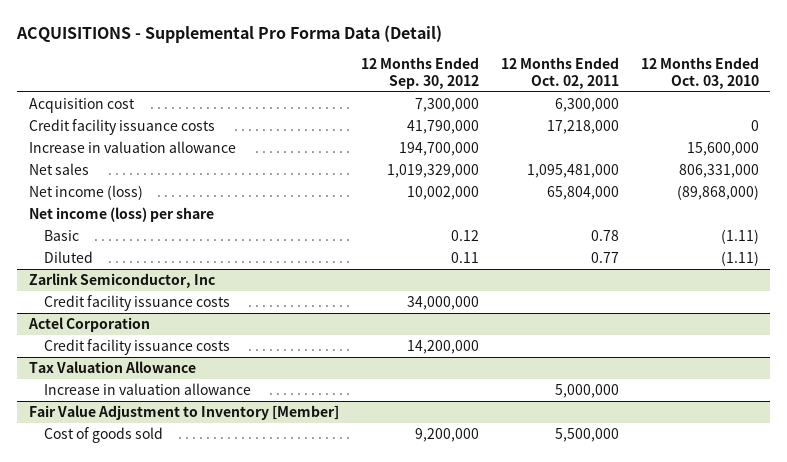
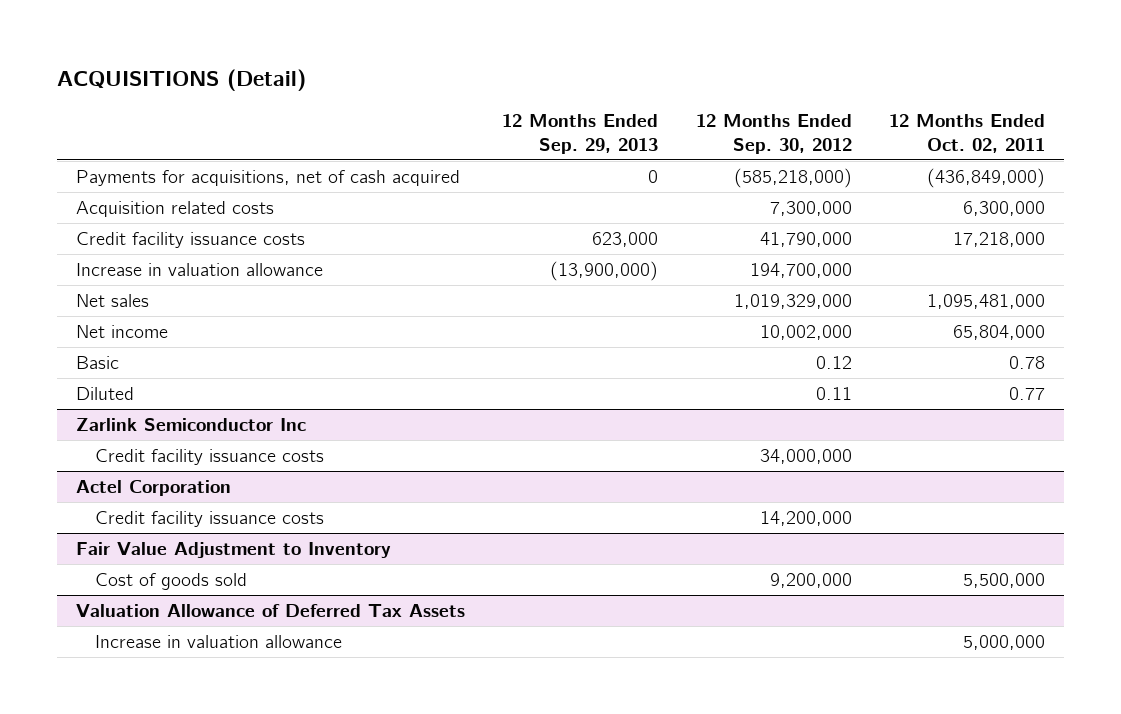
- ACQUISITIONS - Supplemental Pro Forma Data (Detail)
+ ACQUISITIONS (Detail)
- | 12 Months Ended Sep. 30, 2012 | 12 Months Ended Oct. 02, 2011 | 12 Months Ended Oct. 03, 2010
+ | 12 Months Ended Sep. 29, 2013 | 12 Months Ended Sep. 30, 2012 | 12 Months Ended Oct. 02, 2011
- Acquisition cost | 7,300,000 | 6,300,000 |
+ Payments for acquisitions, net of cash acquired | 0 | (585,218,000) | (436,849,000)
+ Acquisition related costs | | 7,300,000 | 6,300,000
- Net income (loss) | 10,002,000 | 65,804,000 | (89,868,000)
- Net income (loss) per share
+ Net income | | 10,002,000 | 65,804,000
- Zarlink Semiconductor, Inc
+ Zarlink Semiconductor Inc
- Tax Valuation Allowance
- Increase in valuation allowance | | 5,000,000 |
- Fair Value Adjustment to Inventory [Member]
+ Fair Value Adjustment to Inventory
+ Valuation Allowance of Deferred Tax Assets
+ Increase in valuation allowance | | | 5,000,000

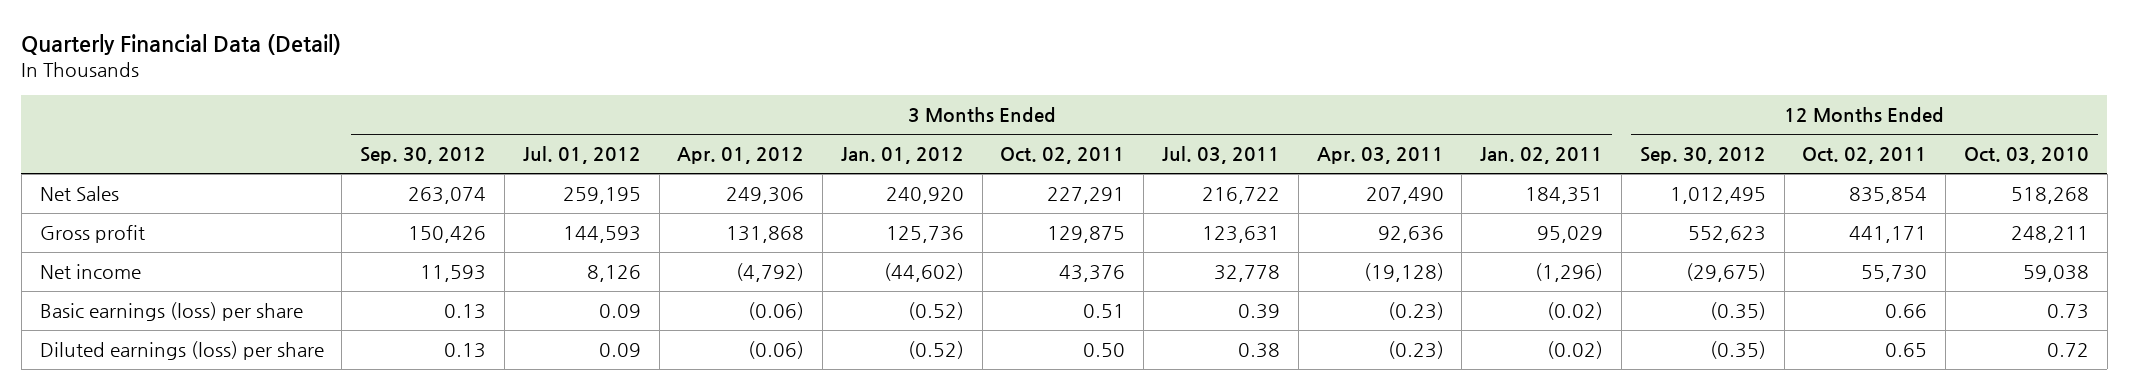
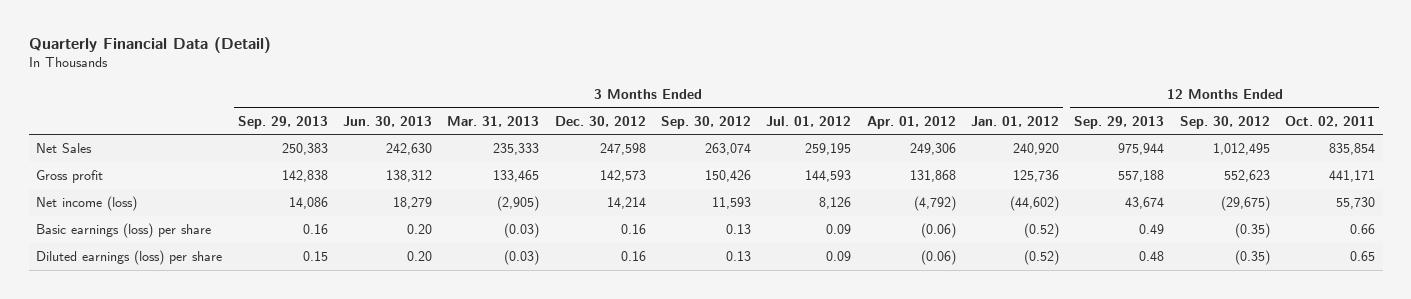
- | 3 Months Ended Sep. 30, 2012 | 3 Months Ended Jul. 01, 2012 | 3 Months Ended Apr. 01, 2012 | 3 Months Ended Jan. 01, 2012 | 3 Months Ended Oct. 02, 2011 | 3 Months Ended Jul. 03, 2011 | 3 Months Ended Apr. 03, 2011 | 3 Months Ended Jan. 02, 2011 | 12 Months Ended Sep. 30, 2012 | 12 Months Ended Oct. 02, 2011 | 12 Months Ended Oct. 03, 2010
+ | 3 Months Ended Sep. 29, 2013 | 3 Months Ended Jun. 30, 2013 | 3 Months Ended Mar. 31, 2013 | 3 Months Ended Dec. 30, 2012 | 3 Months Ended Sep. 30, 2012 | 3 Months Ended Jul. 01, 2012 | 3 Months Ended Apr. 01, 2012 | 3 Months Ended Jan. 01, 2012 | 12 Months Ended Sep. 29, 2013 | 12 Months Ended Sep. 30, 2012 | 12 Months Ended Oct. 02, 2011
- Net income | 11,593 | 8,126 | (4,792) | (44,602) | 43,376 | 32,778 | (19,128) | (1,296) | (29,675) | 55,730 | 59,038
+ Net income (loss) | 14,086 | 18,279 | (2,905) | 14,214 | 11,593 | 8,126 | (4,792) | (44,602) | 43,674 | (29,675) | 55,730

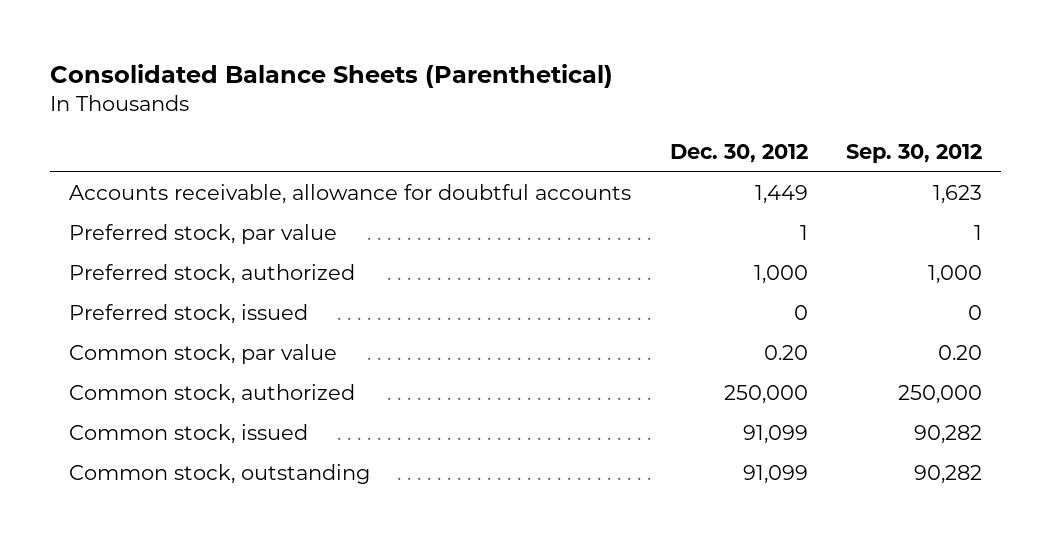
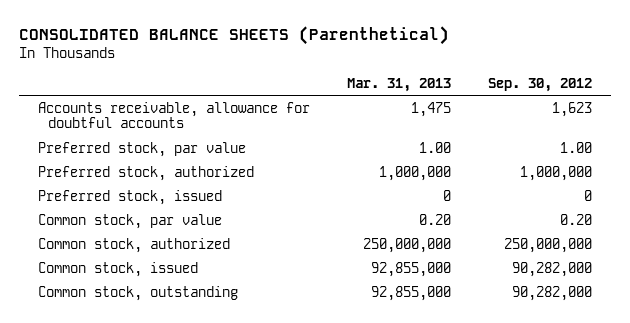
- Consolidated Balance Sheets (Parenthetical)
+ CONSOLIDATED BALANCE SHEETS (Parenthetical)
- | Dec. 30, 2012 | Sep. 30, 2012
+ | Mar. 31, 2013 | Sep. 30, 2012
- Preferred stock, par value | 1 | 1
- Preferred stock, authorized | 1,000 | 1,000
+ Preferred stock, par value | 1.00 | 1.00
+ Preferred stock, authorized | 1,000,000 | 1,000,000
- Common stock, authorized | 250,000 | 250,000
- Common stock, issued | 91,099 | 90,282
- Common stock, outstanding | 91,099 | 90,282
+ Common stock, authorized | 250,000,000 | 250,000,000
+ Common stock, issued | 92,855,000 | 90,282,000
+ Common stock, outstanding | 92,855,000 | 90,282,000

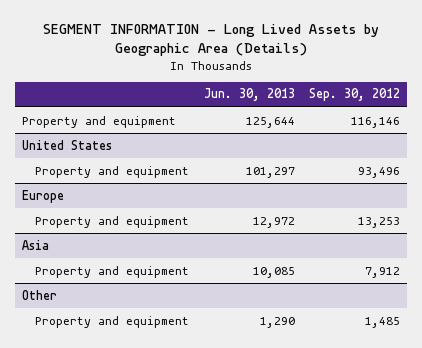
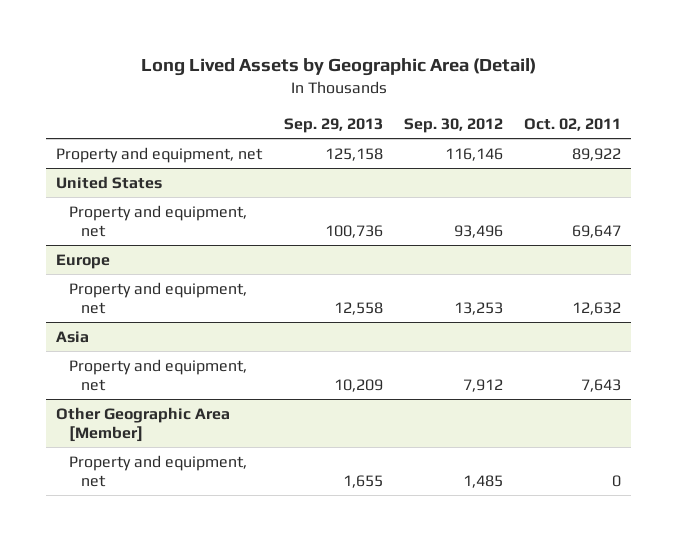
- SEGMENT INFORMATION - Long Lived Assets by Geographic Area (Details)
+ Long Lived Assets by Geographic Area (Detail)
- | Jun. 30, 2013 | Sep. 30, 2012
+ | Sep. 29, 2013 | Sep. 30, 2012 | Oct. 02, 2011
- Property and equipment | 125,644 | 116,146
+ Property and equipment, net | 125,158 | 116,146 | 89,922
@ United States
- Property and equipment | 101,297 | 93,496
+ Property and equipment, net | 100,736 | 93,496 | 69,647
@ Europe
- Property and equipment | 12,972 | 13,253
+ Property and equipment, net | 12,558 | 13,253 | 12,632
@ Asia
- Property and equipment | 10,085 | 7,912
- Other
- Property and equipment | 1,290 | 1,485
@ Asia
+ Property and equipment, net | 10,209 | 7,912 | 7,643
+ Other Geographic Area [Member]
+ Property and equipment, net | 1,655 | 1,485 | 0

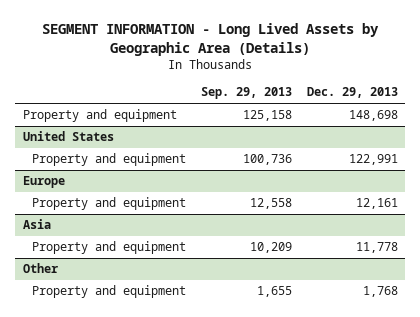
- Long Lived Assets by Geographic Area (Detail)
+ SEGMENT INFORMATION - Long Lived Assets by Geographic Area (Details)
- | Sep. 29, 2013 | Sep. 30, 2012 | Oct. 02, 2011
+ | Sep. 29, 2013 | Dec. 29, 2013
- Property and equipment, net | 125,158 | 116,146 | 89,922
+ Property and equipment | 125,158 | 148,698
@ United States
- Property and equipment, net | 100,736 | 93,496 | 69,647
+ Property and equipment | 100,736 | 122,991
@ Europe
- Property and equipment, net | 12,558 | 13,253 | 12,632
+ Property and equipment | 12,558 | 12,161
@ Asia
- Property and equipment, net | 10,209 | 7,912 | 7,643
- Other Geographic Area [Member]
- Property and equipment, net | 1,655 | 1,485 | 0
@ Asia
+ Property and equipment | 10,209 | 11,778
+ Other
+ Property and equipment | 1,655 | 1,768

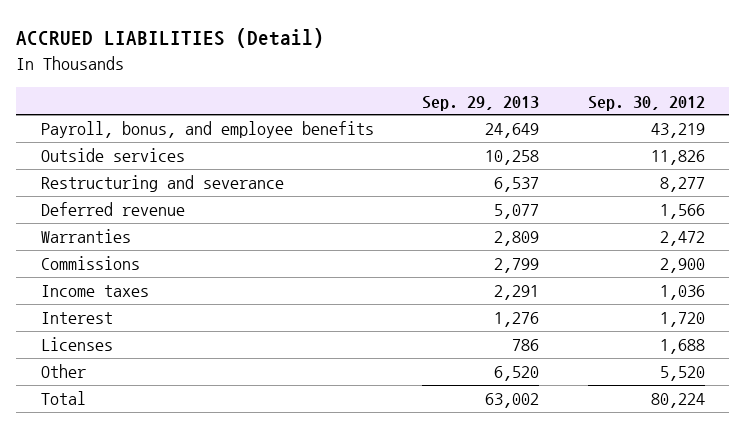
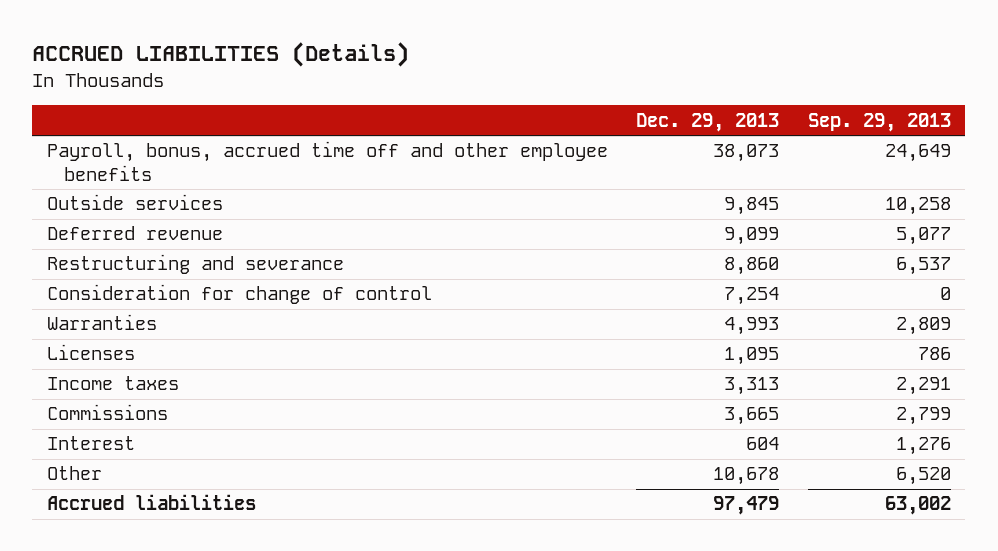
- ACCRUED LIABILITIES (Detail)
+ ACCRUED LIABILITIES (Details)
- | Sep. 29, 2013 | Sep. 30, 2012
+ | Dec. 29, 2013 | Sep. 29, 2013
- Payroll, bonus, and employee benefits | 24,649 | 43,219
+ Payroll, bonus, accrued time off and other employee benefits | 38,073 | 24,649
moved down: Restructuring and severance | 8,860 | 6,537
+ Consideration for change of control | 7,254 | 0
moved up: Licenses | 1,095 | 786
moved down: Commissions | 3,665 | 2,799
- Total | 63,002 | 80,224
+ Accrued liabilities | 97,479 | 63,002

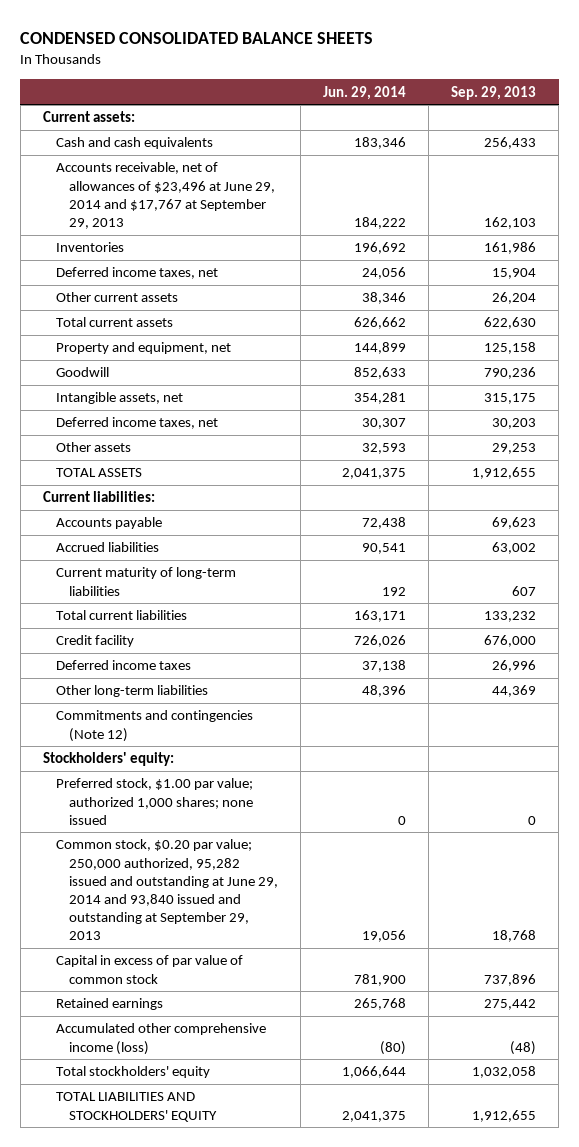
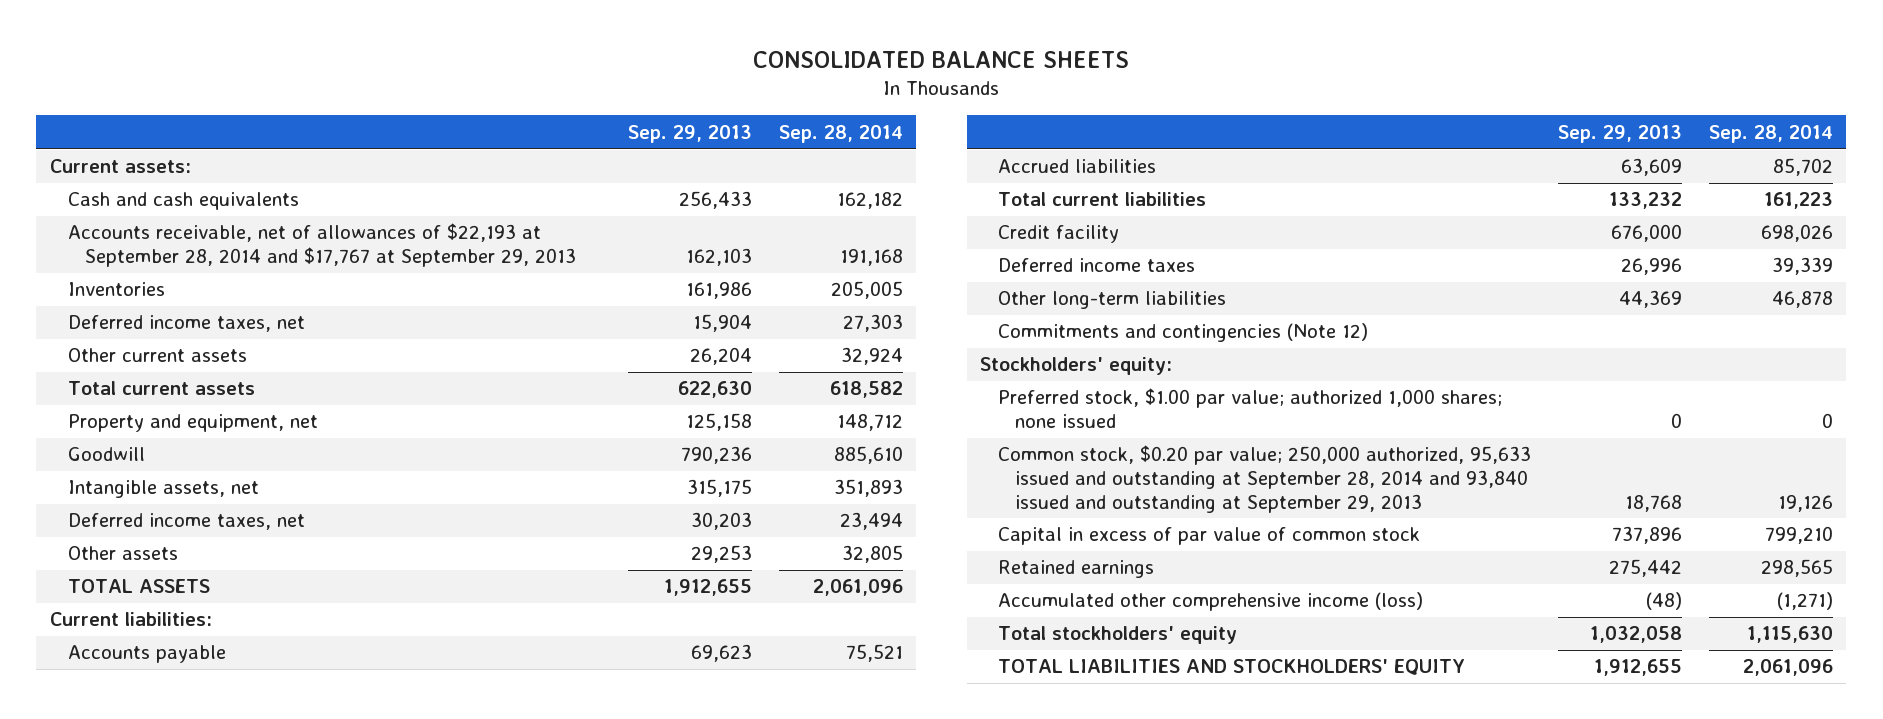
- CONDENSED CONSOLIDATED BALANCE SHEETS
+ CONSOLIDATED BALANCE SHEETS
- | Jun. 29, 2014 | Sep. 29, 2013
+ | Sep. 29, 2013 | Sep. 28, 2014
- Accounts receivable, net of allowances of $23,496 at June 29, 2014 and $17,767 at September 29, 2013 | 184,222 | 162,103
+ Accounts receivable, net of allowances of $22,193 at September 28, 2014 and $17,767 at September 29, 2013 | 162,103 | 191,168
- Accrued liabilities | 90,541 | 63,002
- Current maturity of long-term liabilities | 192 | 607
+ Accrued liabilities | 63,609 | 85,702
- Common stock, $0.20 par value; 250,000 authorized, 95,282 issued and outstanding at June 29, 2014 and 93,840 issued and outstanding at September 29, 2013 | 19,056 | 18,768
+ Common stock, $0.20 par value; 250,000 authorized, 95,633 issued and outstanding at September 28, 2014 and 93,840 issued and outstanding at September 29, 2013 | 18,768 | 19,126

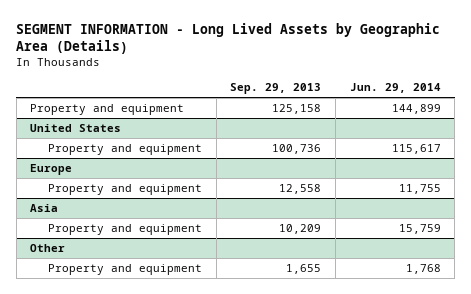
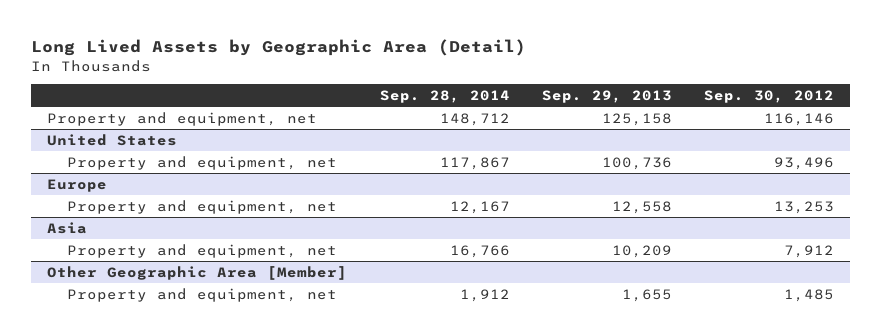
- SEGMENT INFORMATION - Long Lived Assets by Geographic Area (Details)
+ Long Lived Assets by Geographic Area (Detail)
- | Sep. 29, 2013 | Jun. 29, 2014
+ | Sep. 28, 2014 | Sep. 29, 2013 | Sep. 30, 2012
- Property and equipment | 125,158 | 144,899
+ Property and equipment, net | 148,712 | 125,158 | 116,146
@ United States
- Property and equipment | 100,736 | 115,617
+ Property and equipment, net | 117,867 | 100,736 | 93,496
@ Europe
- Property and equipment | 12,558 | 11,755
+ Property and equipment, net | 12,167 | 12,558 | 13,253
@ Asia
- Property and equipment | 10,209 | 15,759
- Other
- Property and equipment | 1,655 | 1,768
@ Asia
+ Property and equipment, net | 16,766 | 10,209 | 7,912
+ Other Geographic Area [Member]
+ Property and equipment, net | 1,912 | 1,655 | 1,485

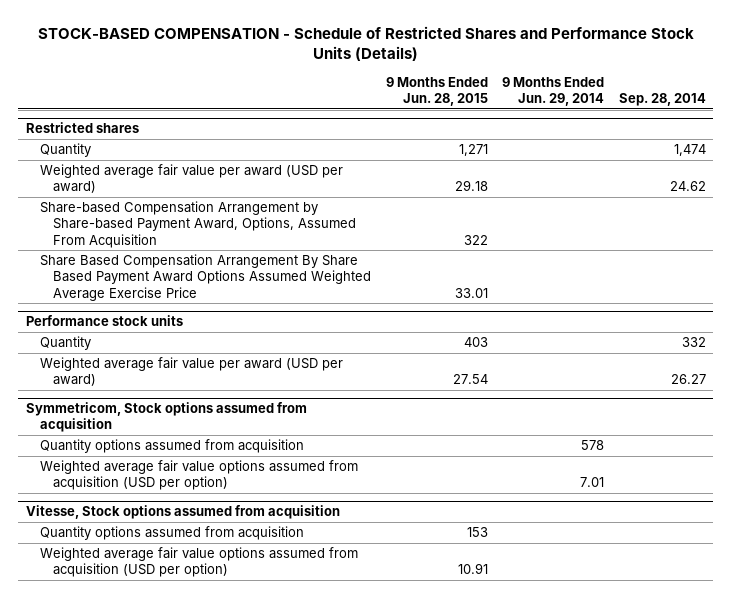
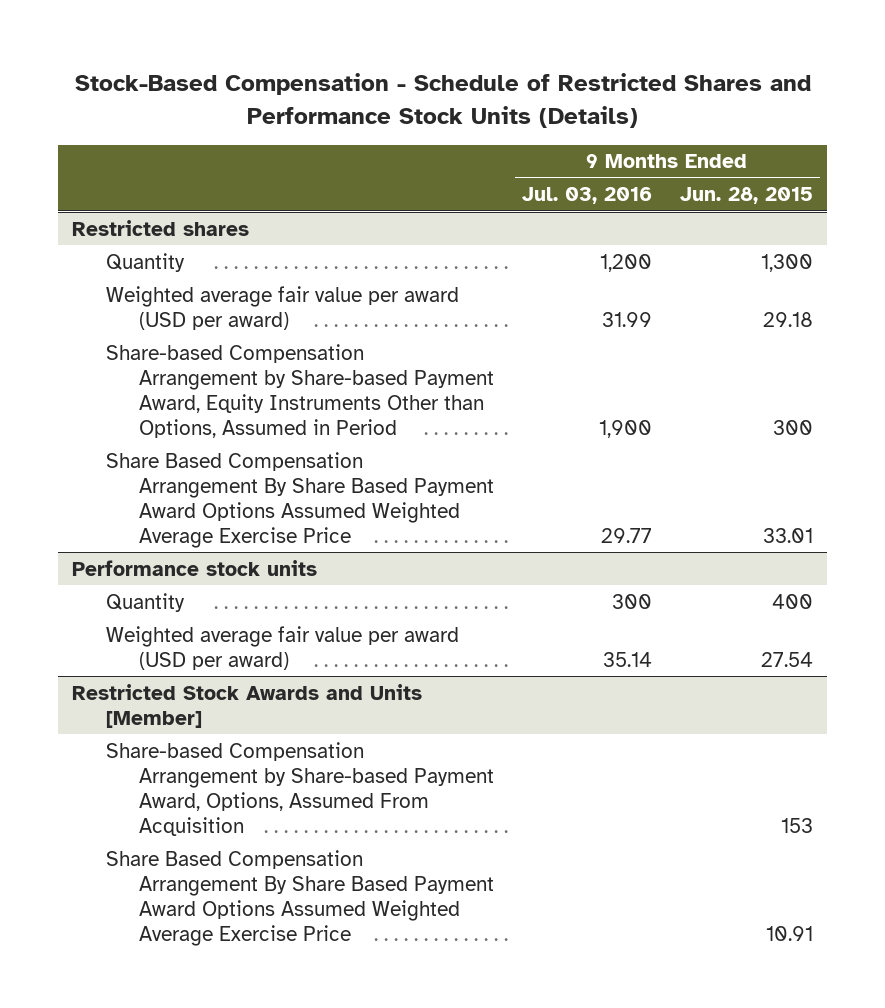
- STOCK-BASED COMPENSATION - Schedule of Restricted Shares and Performance Stock Units (Details)
+ Stock-Based Compensation - Schedule of Restricted Shares and Performance Stock Units (Details)
- | 9 Months Ended Jun. 28, 2015 | 9 Months Ended Jun. 29, 2014 | Sep. 28, 2014
+ | 9 Months Ended Jul. 03, 2016 | 9 Months Ended Jun. 28, 2015
@ Restricted shares
- Quantity | 1,271 | | 1,474
+ Quantity | 1,200 | 1,300
- Share-based Compensation Arrangement by Share-based Payment Award, Options, Assumed From Acquisition | 322 | |
+ Share-based Compensation Arrangement by Share-based Payment Award, Equity Instruments Other than Options, Assumed in Period | 1,900 | 300
@ Performance stock units
- Quantity | 403 | | 332
+ Quantity | 300 | 400
- Symmetricom, Stock options assumed from acquisition
- Quantity options assumed from acquisition | | 578 |
- Weighted average fair value options assumed from acquisition (USD per option) | | 7.01 |
- Vitesse, Stock options assumed from acquisition
- Quantity options assumed from acquisition | 153 | |
- Weighted average fair value options assumed from acquisition (USD per option) | 10.91 | |
+ Restricted Stock Awards and Units [Member]
+ Share-based Compensation Arrangement by Share-based Payment Award, Options, Assumed From Acquisition | | 153
+ Share Based Compensation Arrangement By Share Based Payment Award Options Assumed Weighted Average Exercise Price | | 10.91

